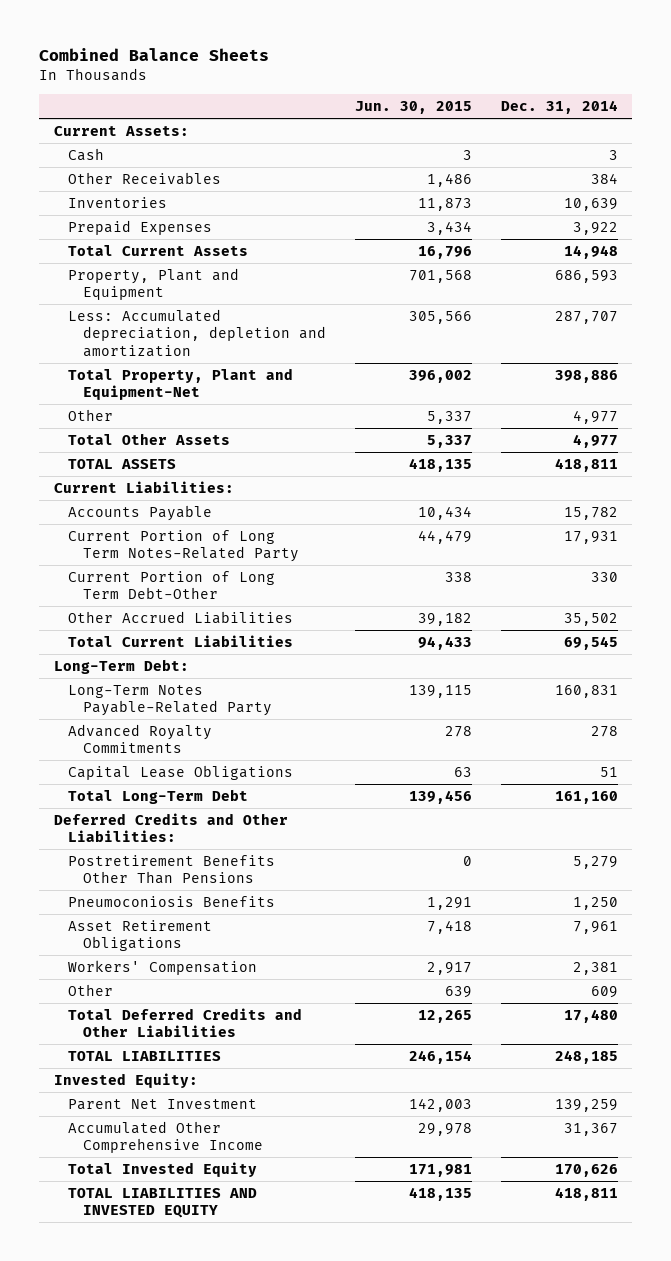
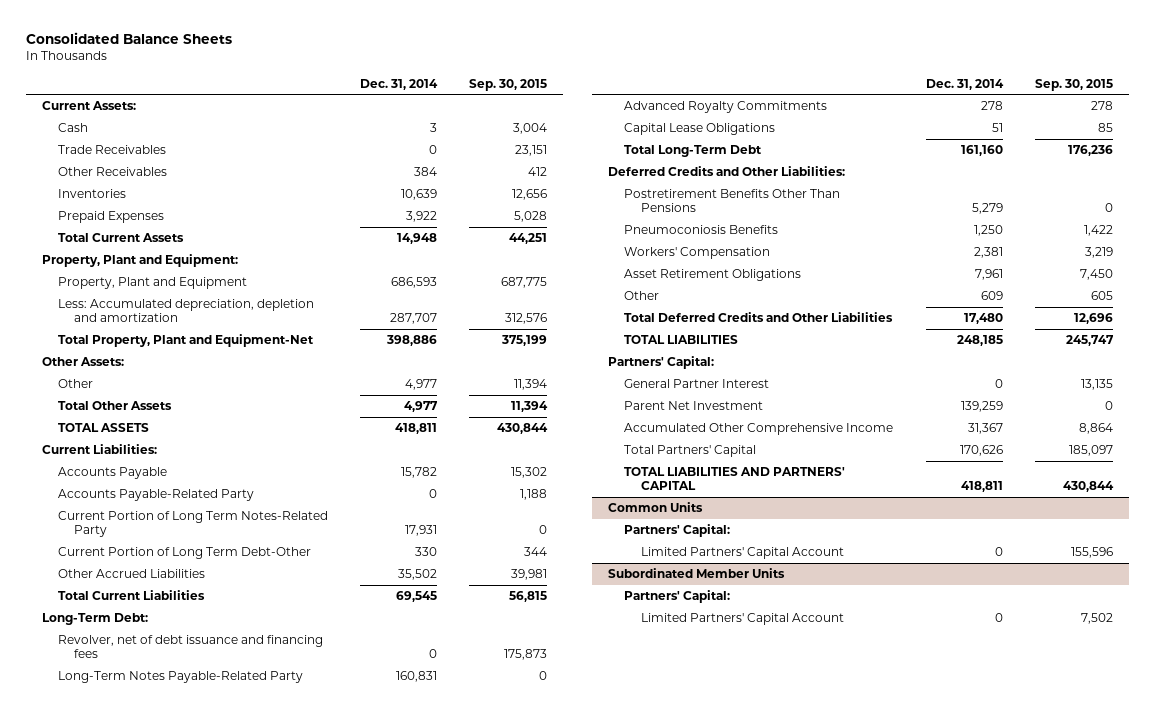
- Combined Balance Sheets
+ Consolidated Balance Sheets
- | Jun. 30, 2015 | Dec. 31, 2014
+ | Dec. 31, 2014 | Sep. 30, 2015
+ Trade Receivables | 0 | 23,151
+ Property, Plant and Equipment:
+ Other Assets:
+ Accounts Payable-Related Party | 0 | 1,188
+ Revolver, net of debt issuance and financing fees | 0 | 175,873
moved down: Asset Retirement Obligations | 7,961 | 7,450
- Invested Equity:
+ Partners' Capital:
+ General Partner Interest | 0 | 13,135
- Total Invested Equity | 171,981 | 170,626
- TOTAL LIABILITIES AND INVESTED EQUITY | 418,135 | 418,811
+ Total Partners' Capital | 170,626 | 185,097
+ TOTAL LIABILITIES AND PARTNERS' CAPITAL | 418,811 | 430,844
+ Common Units
+ Partners' Capital:
+ Limited Partners' Capital Account | 0 | 155,596
+ Subordinated Member Units
+ Partners' Capital:
+ Limited Partners' Capital Account | 0 | 7,502

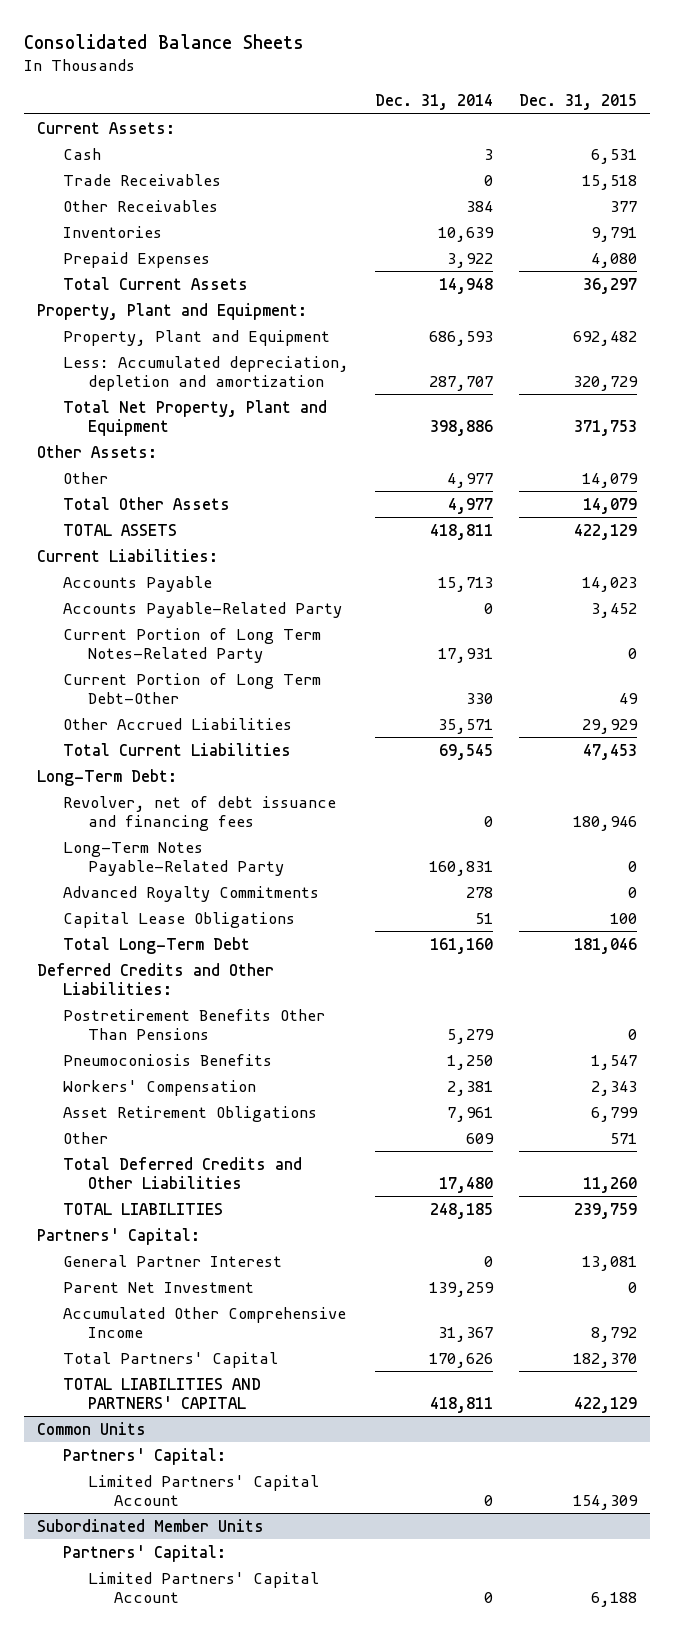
- | Dec. 31, 2014 | Sep. 30, 2015
+ | Dec. 31, 2014 | Dec. 31, 2015
- Total Property, Plant and Equipment-Net | 398,886 | 375,199
+ Total Net Property, Plant and Equipment | 398,886 | 371,753
- Accounts Payable | 15,782 | 15,302
+ Accounts Payable | 15,713 | 14,023
- Other Accrued Liabilities | 35,502 | 39,981
+ Other Accrued Liabilities | 35,571 | 29,929

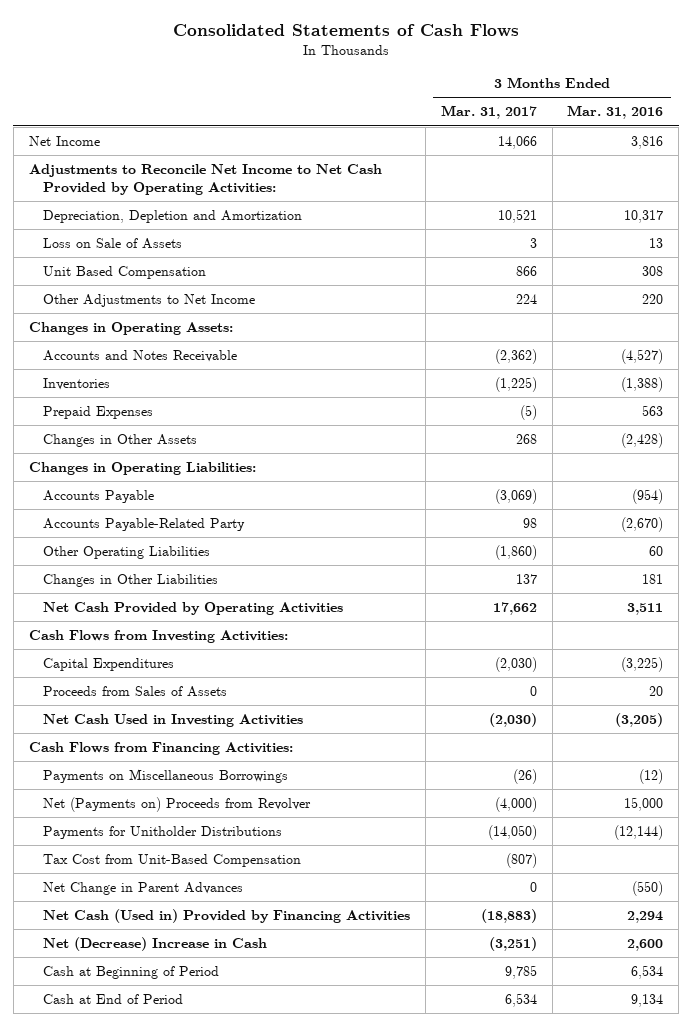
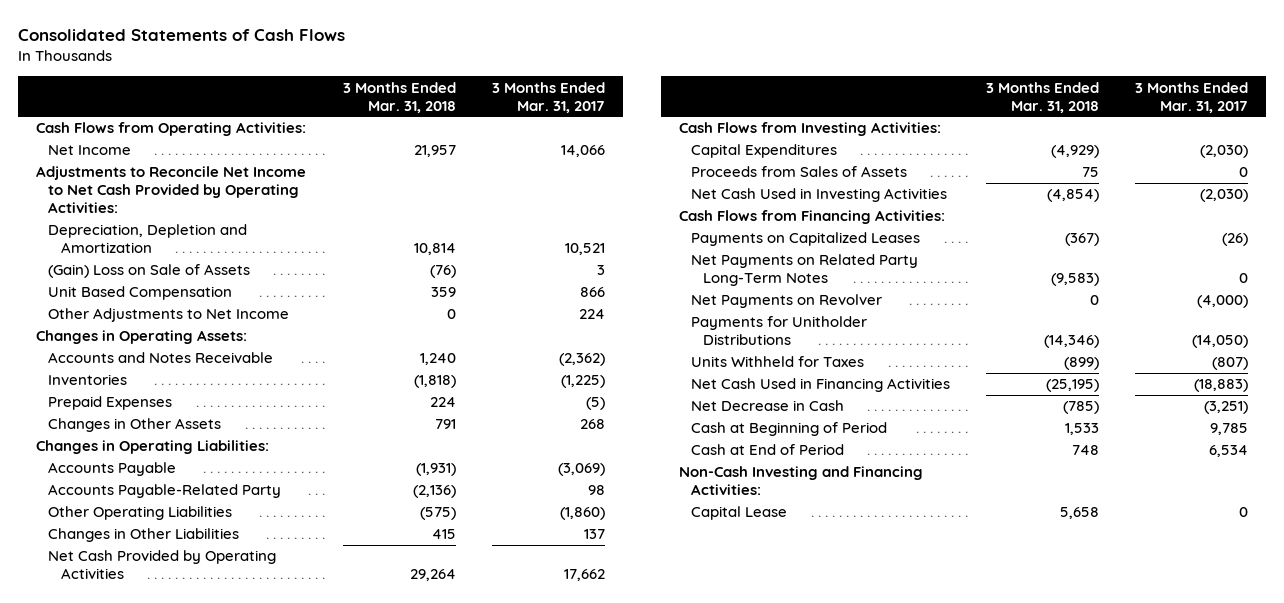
- | 3 Months Ended Mar. 31, 2017 | 3 Months Ended Mar. 31, 2016
+ | 3 Months Ended Mar. 31, 2018 | 3 Months Ended Mar. 31, 2017
+ Cash Flows from Operating Activities:
- Loss on Sale of Assets | 3 | 13
+ (Gain) Loss on Sale of Assets | (76) | 3
- Payments on Miscellaneous Borrowings | (26) | (12)
- Net (Payments on) Proceeds from Revolver | (4,000) | 15,000
+ Payments on Capitalized Leases | (367) | (26)
+ Net Payments on Related Party Long-Term Notes | (9,583) | 0
+ Net Payments on Revolver | 0 | (4,000)
- Tax Cost from Unit-Based Compensation | (807) |
- Net Change in Parent Advances | 0 | (550)
- Net Cash (Used in) Provided by Financing Activities | (18,883) | 2,294
- Net (Decrease) Increase in Cash | (3,251) | 2,600
+ Units Withheld for Taxes | (899) | (807)
+ Net Cash Used in Financing Activities | (25,195) | (18,883)
+ Net Decrease in Cash | (785) | (3,251)
+ Non-Cash Investing and Financing Activities:
+ Capital Lease | 5,658 | 0

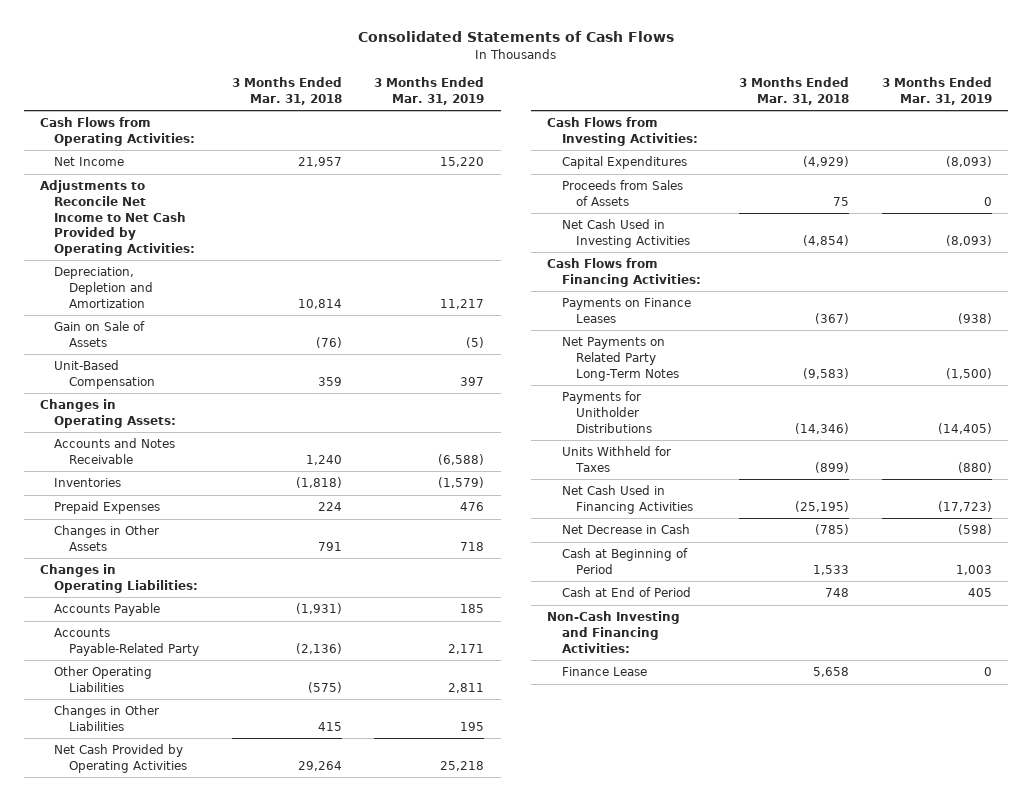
- | 3 Months Ended Mar. 31, 2018 | 3 Months Ended Mar. 31, 2017
+ | 3 Months Ended Mar. 31, 2018 | 3 Months Ended Mar. 31, 2019
- (Gain) Loss on Sale of Assets | (76) | 3
- Unit Based Compensation | 359 | 866
- Other Adjustments to Net Income | 0 | 224
+ Gain on Sale of Assets | (76) | (5)
+ Unit-Based Compensation | 359 | 397
- Payments on Capitalized Leases | (367) | (26)
+ Payments on Finance Leases | (367) | (938)
- Net Payments on Revolver | 0 | (4,000)
- Capital Lease | 5,658 | 0
+ Finance Lease | 5,658 | 0

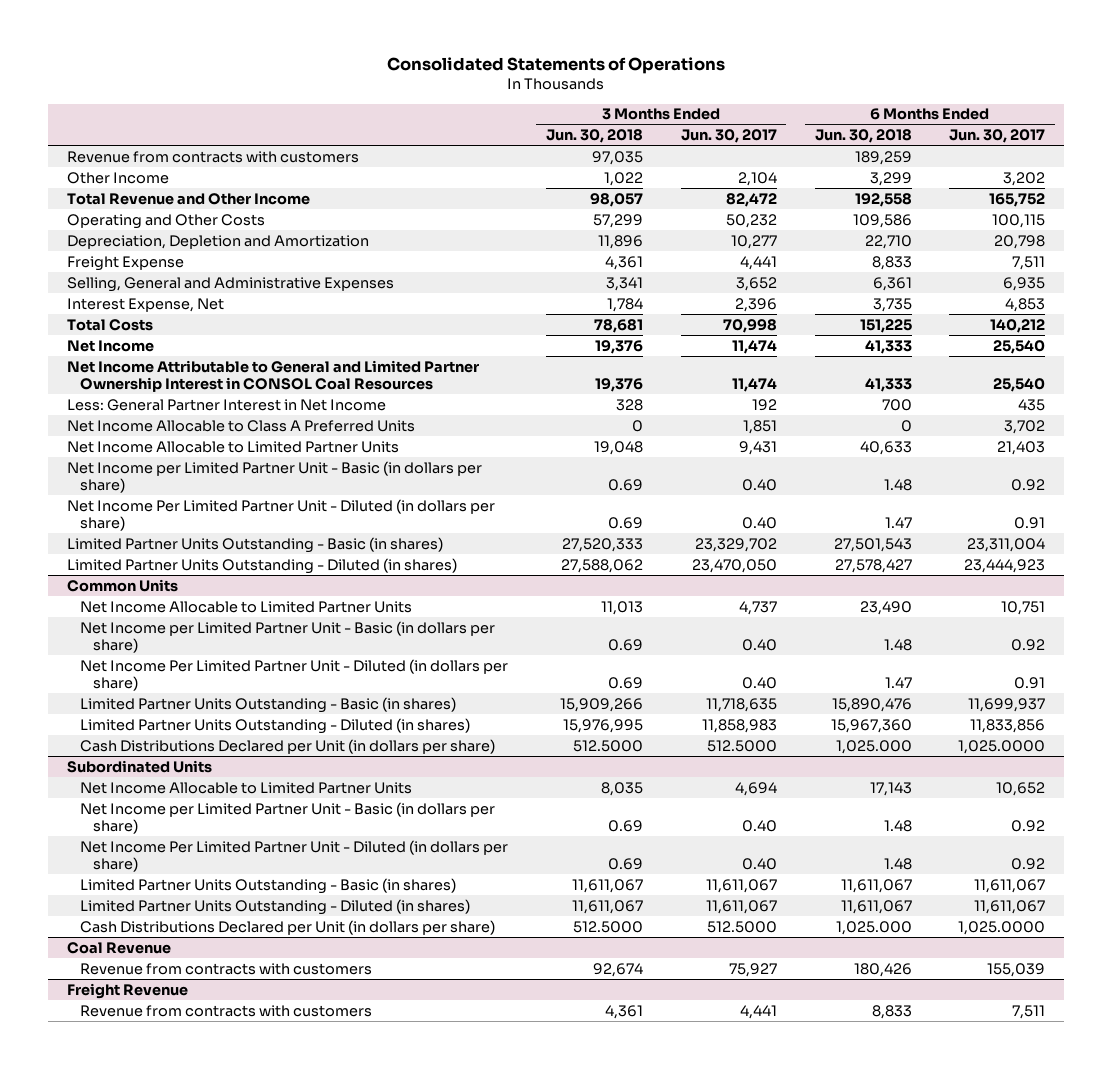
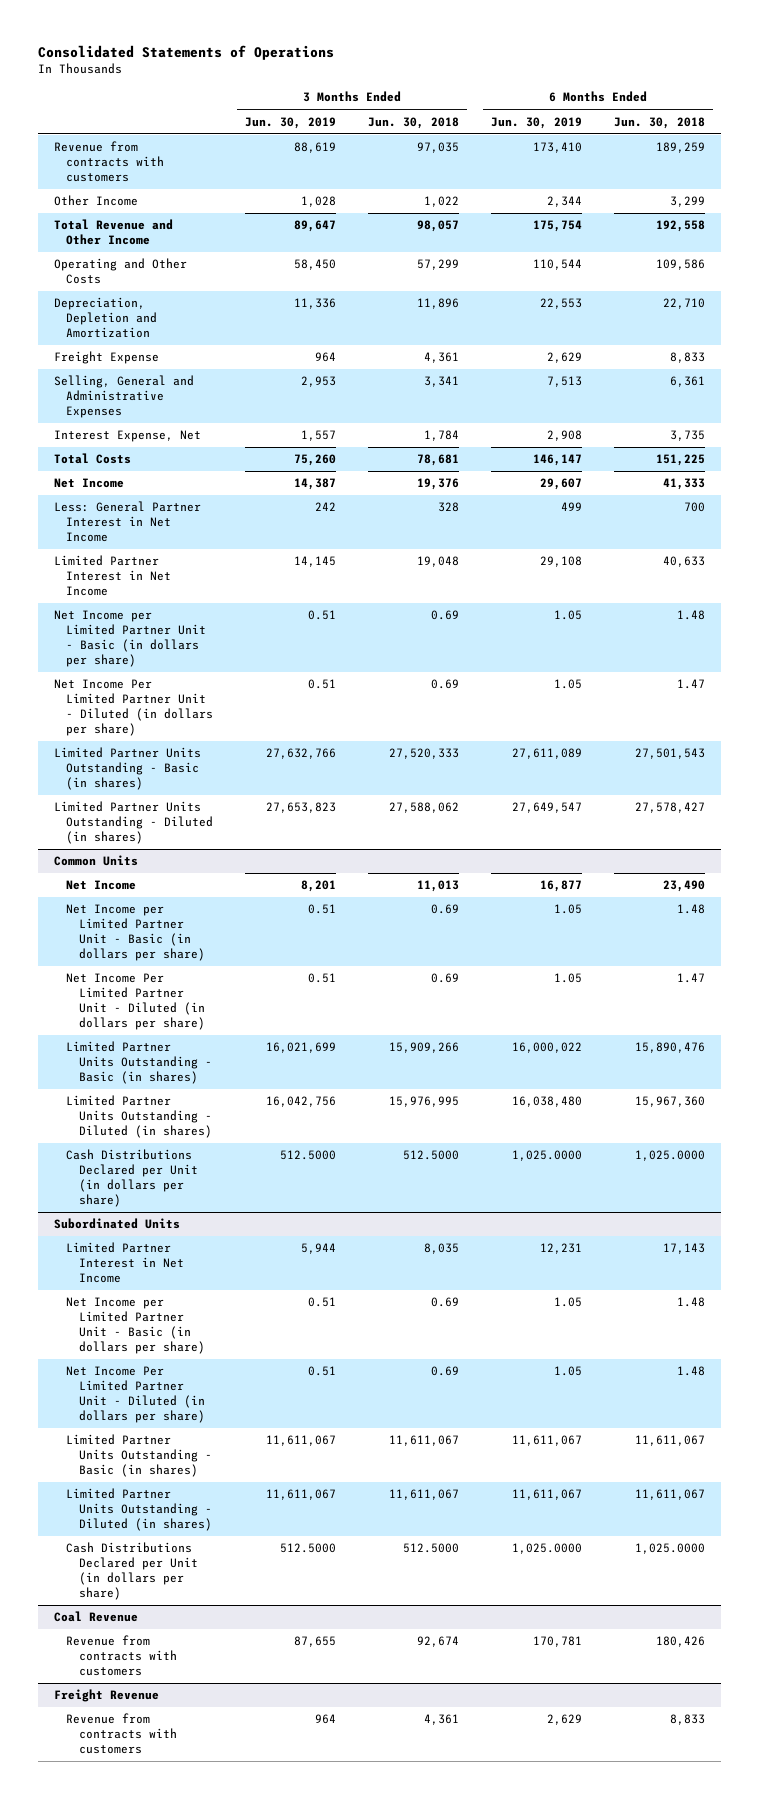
- | 3 Months Ended Jun. 30, 2018 | 3 Months Ended Jun. 30, 2017 | 6 Months Ended Jun. 30, 2018 | 6 Months Ended Jun. 30, 2017
+ | 3 Months Ended Jun. 30, 2019 | 3 Months Ended Jun. 30, 2018 | 6 Months Ended Jun. 30, 2019 | 6 Months Ended Jun. 30, 2018
- Net Income Attributable to General and Limited Partner Ownership Interest in CONSOL Coal Resources | 19,376 | 11,474 | 41,333 | 25,540
- Net Income Allocable to Class A Preferred Units | 0 | 1,851 | 0 | 3,702
- Net Income Allocable to Limited Partner Units | 19,048 | 9,431 | 40,633 | 21,403
+ Limited Partner Interest in Net Income | 14,145 | 19,048 | 29,108 | 40,633
@ Common Units
- Net Income Allocable to Limited Partner Units | 11,013 | 4,737 | 23,490 | 10,751
+ Net Income | 8,201 | 11,013 | 16,877 | 23,490
- Cash Distributions Declared per Unit (in dollars per share) | 512.5000 | 512.5000 | 1,025.000 | 1,025.0000
+ Cash Distributions Declared per Unit (in dollars per share) | 512.5000 | 512.5000 | 1,025.0000 | 1,025.0000
@ Subordinated Units
- Net Income Allocable to Limited Partner Units | 8,035 | 4,694 | 17,143 | 10,652
+ Limited Partner Interest in Net Income | 5,944 | 8,035 | 12,231 | 17,143
- Cash Distributions Declared per Unit (in dollars per share) | 512.5000 | 512.5000 | 1,025.000 | 1,025.0000
+ Cash Distributions Declared per Unit (in dollars per share) | 512.5000 | 512.5000 | 1,025.0000 | 1,025.0000

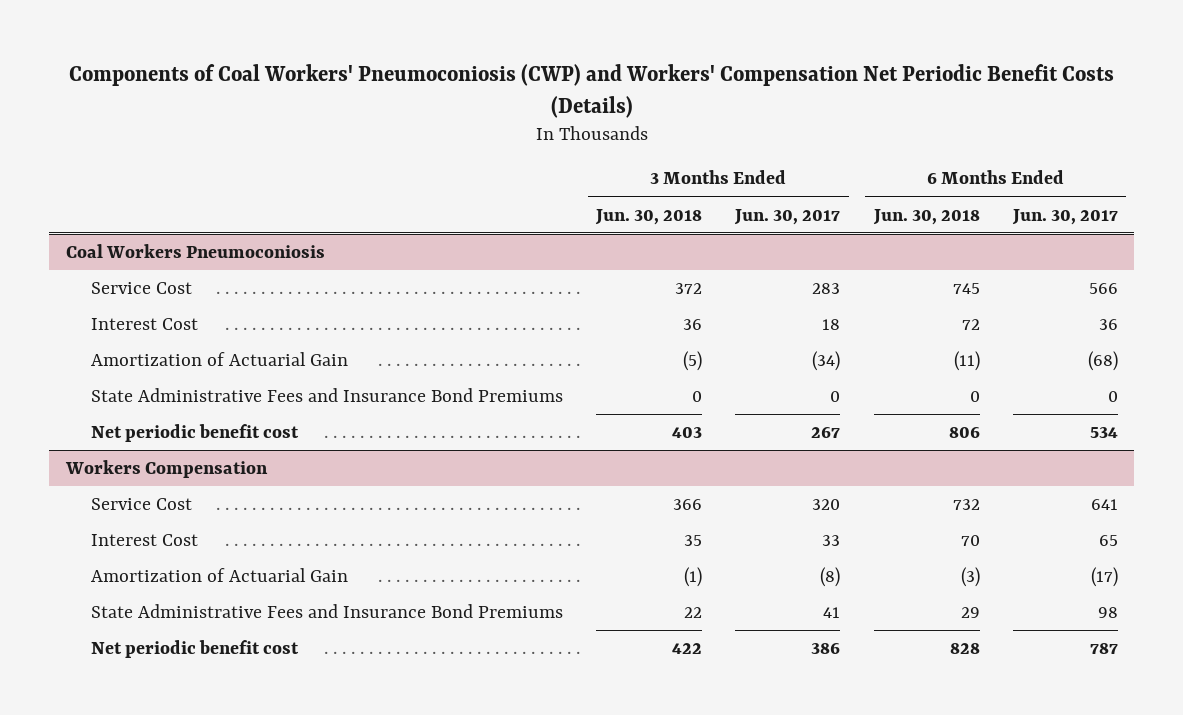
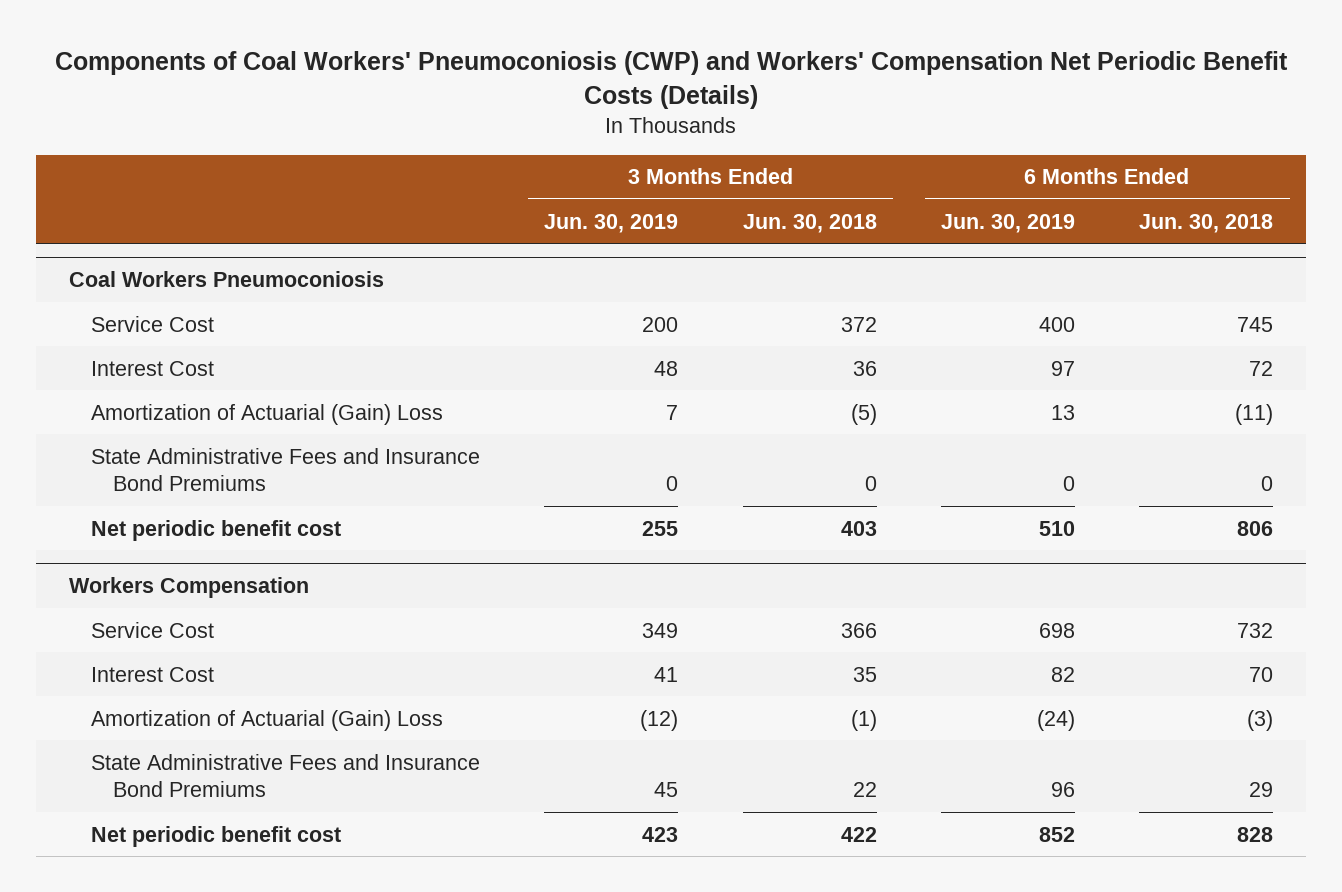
- | 3 Months Ended Jun. 30, 2018 | 3 Months Ended Jun. 30, 2017 | 6 Months Ended Jun. 30, 2018 | 6 Months Ended Jun. 30, 2017
+ | 3 Months Ended Jun. 30, 2019 | 3 Months Ended Jun. 30, 2018 | 6 Months Ended Jun. 30, 2019 | 6 Months Ended Jun. 30, 2018
@ Coal Workers Pneumoconiosis
- Amortization of Actuarial Gain | (5) | (34) | (11) | (68)
+ Amortization of Actuarial (Gain) Loss | 7 | (5) | 13 | (11)
@ Workers Compensation
- Amortization of Actuarial Gain | (1) | (8) | (3) | (17)
+ Amortization of Actuarial (Gain) Loss | (12) | (1) | (24) | (3)

